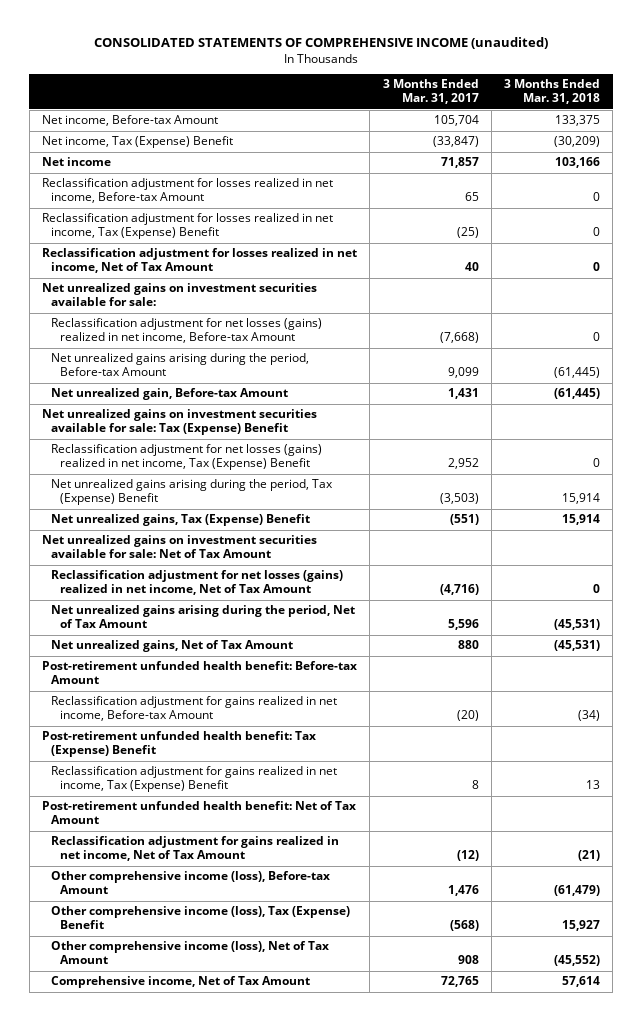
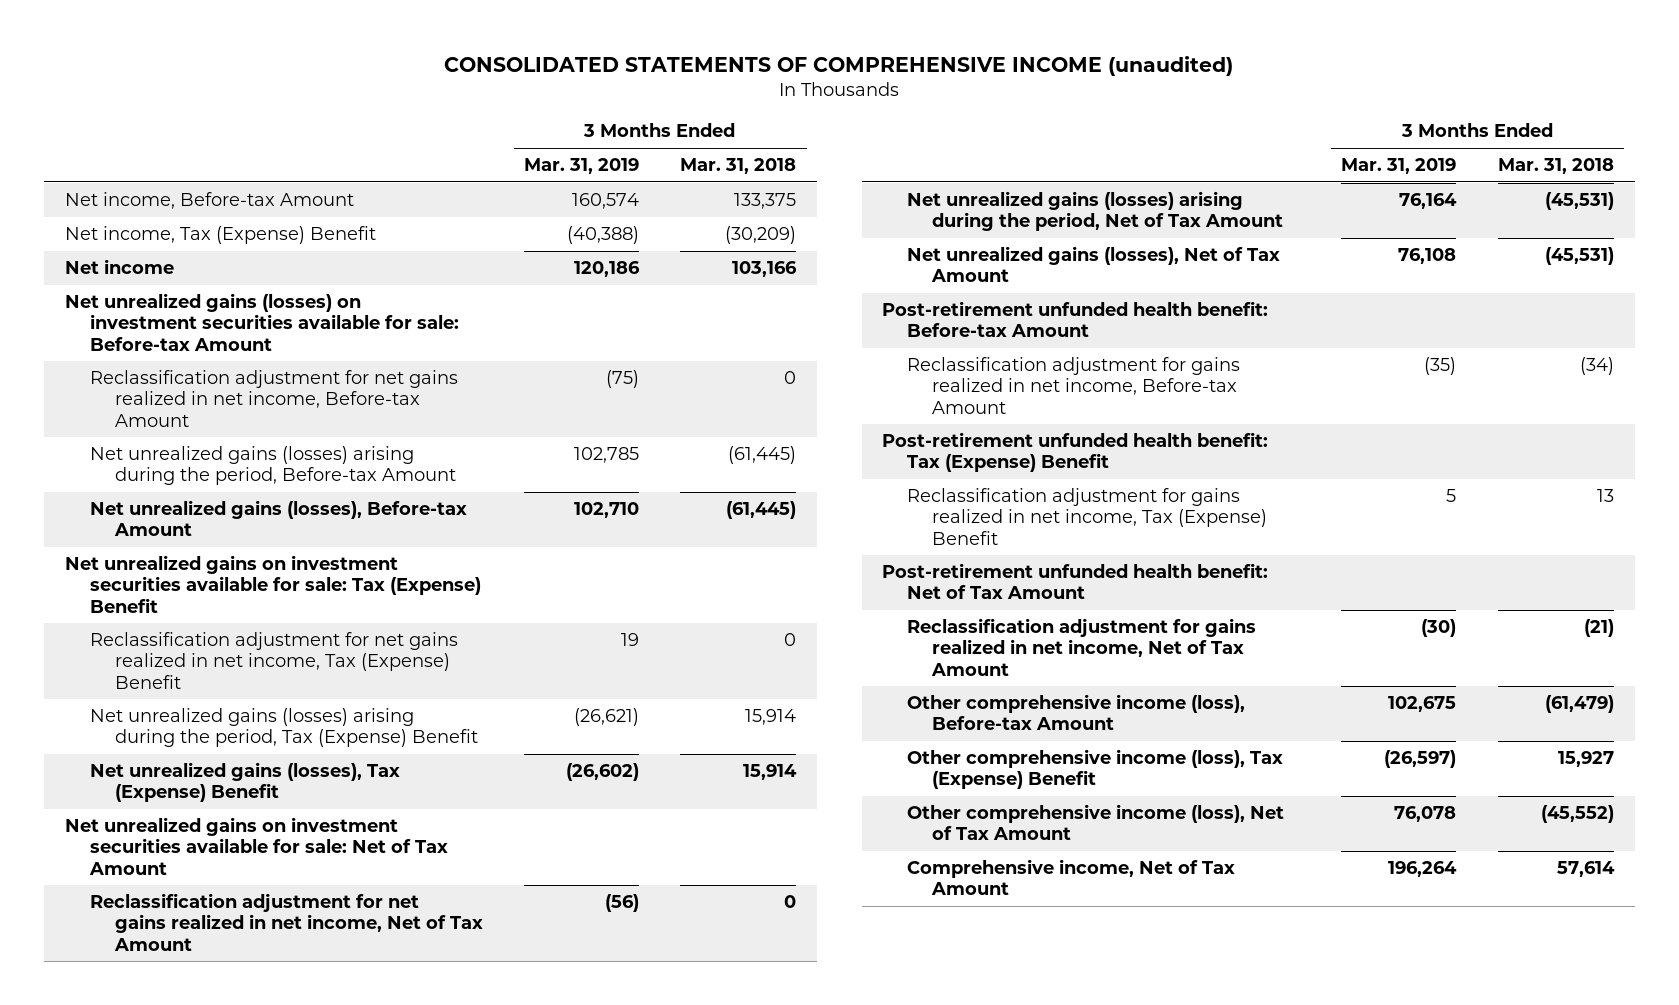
- | 3 Months Ended Mar. 31, 2017 | 3 Months Ended Mar. 31, 2018
+ | 3 Months Ended Mar. 31, 2019 | 3 Months Ended Mar. 31, 2018
- Reclassification adjustment for losses realized in net income, Before-tax Amount | 65 | 0
- Reclassification adjustment for losses realized in net income, Tax (Expense) Benefit | (25) | 0
- Reclassification adjustment for losses realized in net income, Net of Tax Amount | 40 | 0
- Net unrealized gains on investment securities available for sale:
- Reclassification adjustment for net losses (gains) realized in net income, Before-tax Amount | (7,668) | 0
- Net unrealized gains arising during the period, Before-tax Amount | 9,099 | (61,445)
- Net unrealized gain, Before-tax Amount | 1,431 | (61,445)
+ Net unrealized gains (losses) on investment securities available for sale: Before-tax Amount
+ Reclassification adjustment for net gains realized in net income, Before-tax Amount | (75) | 0
+ Net unrealized gains (losses) arising during the period, Before-tax Amount | 102,785 | (61,445)
+ Net unrealized gains (losses), Before-tax Amount | 102,710 | (61,445)
- Reclassification adjustment for net losses (gains) realized in net income, Tax (Expense) Benefit | 2,952 | 0
- Net unrealized gains arising during the period, Tax (Expense) Benefit | (3,503) | 15,914
- Net unrealized gains, Tax (Expense) Benefit | (551) | 15,914
+ Reclassification adjustment for net gains realized in net income, Tax (Expense) Benefit | 19 | 0
+ Net unrealized gains (losses) arising during the period, Tax (Expense) Benefit | (26,621) | 15,914
+ Net unrealized gains (losses), Tax (Expense) Benefit | (26,602) | 15,914
- Reclassification adjustment for net losses (gains) realized in net income, Net of Tax Amount | (4,716) | 0
- Net unrealized gains arising during the period, Net of Tax Amount | 5,596 | (45,531)
- Net unrealized gains, Net of Tax Amount | 880 | (45,531)
+ Reclassification adjustment for net gains realized in net income, Net of Tax Amount | (56) | 0
+ Net unrealized gains (losses) arising during the period, Net of Tax Amount | 76,164 | (45,531)
+ Net unrealized gains (losses), Net of Tax Amount | 76,108 | (45,531)

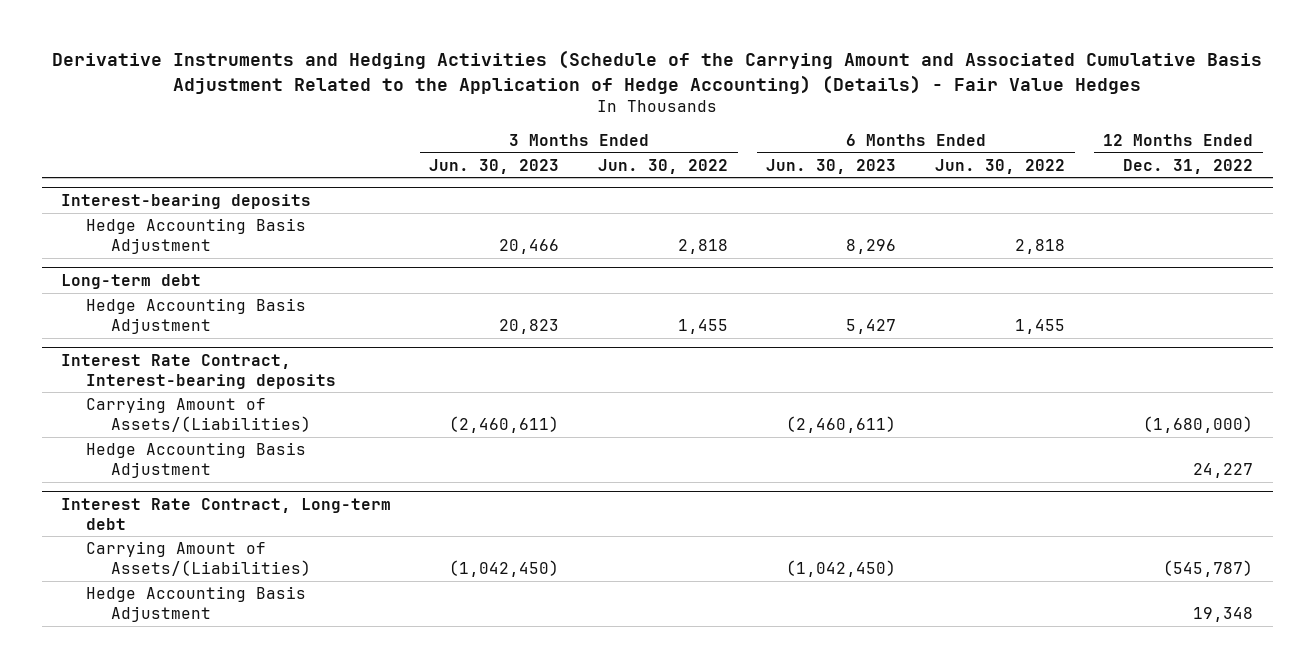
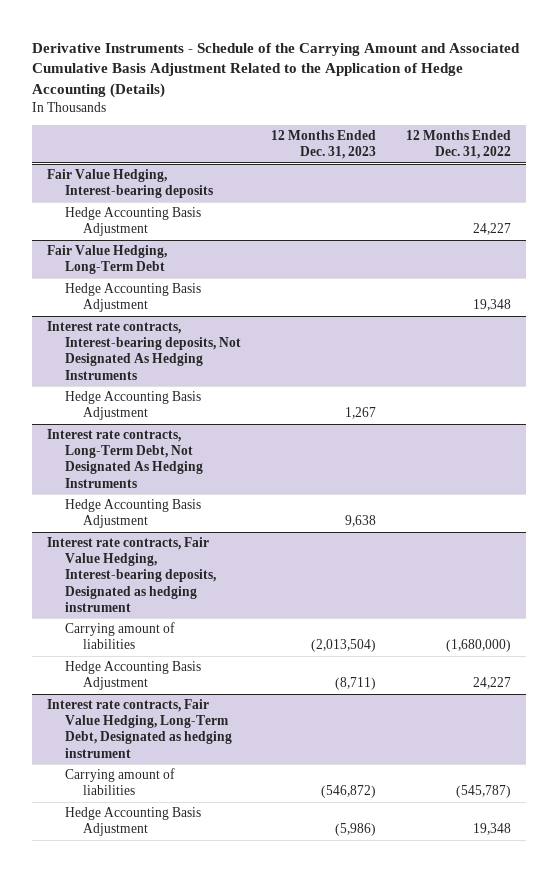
- Derivative Instruments and Hedging Activities (Schedule of the Carrying Amount and Associated Cumulative Basis Adjustment Related to the Application of Hedge Accounting) (Details) - Fair Value Hedges
+ Derivative Instruments - Schedule of the Carrying Amount and Associated Cumulative Basis Adjustment Related to the Application of Hedge Accounting (Details)
- | 3 Months Ended Jun. 30, 2023 | 3 Months Ended Jun. 30, 2022 | 6 Months Ended Jun. 30, 2023 | 6 Months Ended Jun. 30, 2022 | 12 Months Ended Dec. 31, 2022
+ | 12 Months Ended Dec. 31, 2023 | 12 Months Ended Dec. 31, 2022
- Interest-bearing deposits
+ Fair Value Hedging, Interest-bearing deposits
+ Hedge Accounting Basis Adjustment | | 24,227
+ Fair Value Hedging, Long-Term Debt
+ Hedge Accounting Basis Adjustment | | 19,348
+ Interest rate contracts, Interest-bearing deposits, Not Designated As Hedging Instruments
- Long-term debt
+ Interest rate contracts, Long-Term Debt, Not Designated As Hedging Instruments
- Interest Rate Contract, Interest-bearing deposits
- Carrying Amount of Assets/(Liabilities) | (2,460,611) | | (2,460,611) | | (1,680,000)
+ Interest rate contracts, Fair Value Hedging, Interest-bearing deposits, Designated as hedging instrument
+ Carrying amount of liabilities | (2,013,504) | (1,680,000)
- Interest Rate Contract, Long-term debt
- Carrying Amount of Assets/(Liabilities) | (1,042,450) | | (1,042,450) | | (545,787)
+ Interest rate contracts, Fair Value Hedging, Long-Term Debt, Designated as hedging instrument
+ Carrying amount of liabilities | (546,872) | (545,787)

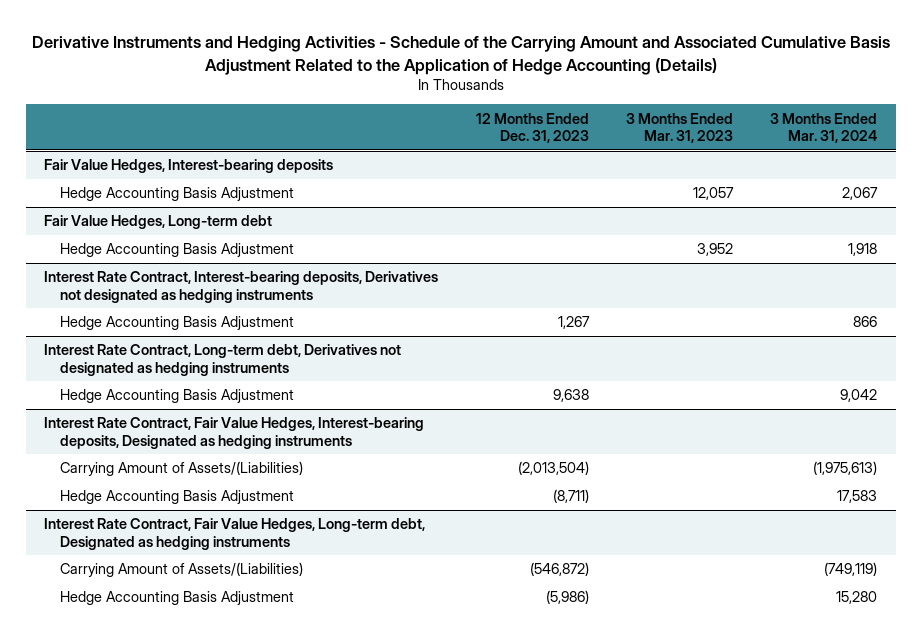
- Derivative Instruments - Schedule of the Carrying Amount and Associated Cumulative Basis Adjustment Related to the Application of Hedge Accounting (Details)
+ Derivative Instruments and Hedging Activities - Schedule of the Carrying Amount and Associated Cumulative Basis Adjustment Related to the Application of Hedge Accounting (Details)
- | 12 Months Ended Dec. 31, 2023 | 12 Months Ended Dec. 31, 2022
+ | 12 Months Ended Dec. 31, 2023 | 3 Months Ended Mar. 31, 2023 | 3 Months Ended Mar. 31, 2024
- Fair Value Hedging, Interest-bearing deposits
+ Fair Value Hedges, Interest-bearing deposits
- Fair Value Hedging, Long-Term Debt
+ Fair Value Hedges, Long-term debt
- Interest rate contracts, Interest-bearing deposits, Not Designated As Hedging Instruments
+ Interest Rate Contract, Interest-bearing deposits, Derivatives not designated as hedging instruments
- Interest rate contracts, Long-Term Debt, Not Designated As Hedging Instruments
+ Interest Rate Contract, Long-term debt, Derivatives not designated as hedging instruments
- Interest rate contracts, Fair Value Hedging, Interest-bearing deposits, Designated as hedging instrument
- Carrying amount of liabilities | (2,013,504) | (1,680,000)
+ Interest Rate Contract, Fair Value Hedges, Interest-bearing deposits, Designated as hedging instruments
+ Carrying Amount of Assets/(Liabilities) | (2,013,504) | | (1,975,613)
- Interest rate contracts, Fair Value Hedging, Long-Term Debt, Designated as hedging instrument
- Carrying amount of liabilities | (546,872) | (545,787)
+ Interest Rate Contract, Fair Value Hedges, Long-term debt, Designated as hedging instruments
+ Carrying Amount of Assets/(Liabilities) | (546,872) | | (749,119)

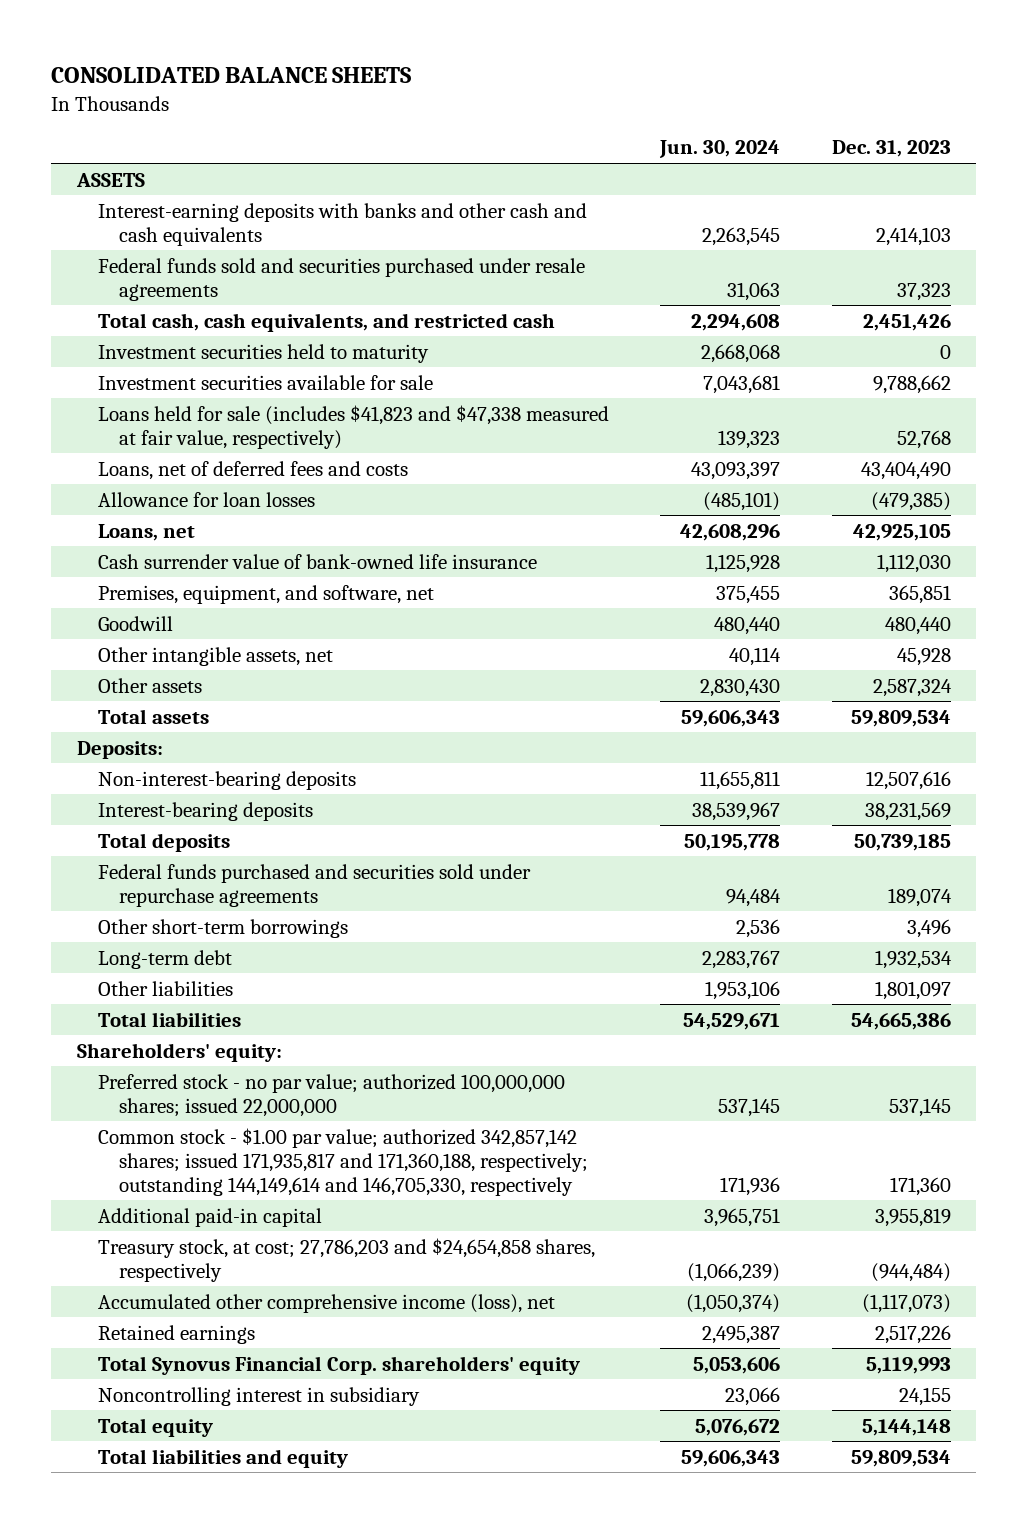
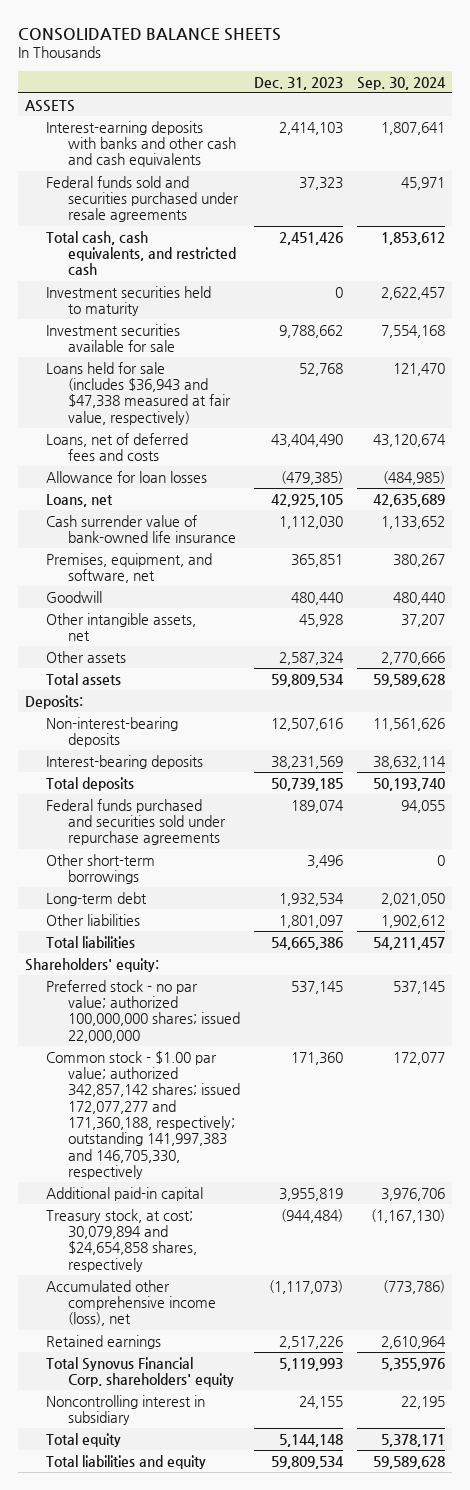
- | Jun. 30, 2024 | Dec. 31, 2023
+ | Dec. 31, 2023 | Sep. 30, 2024
- Loans held for sale (includes $41,823 and $47,338 measured at fair value, respectively) | 139,323 | 52,768
+ Loans held for sale (includes $36,943 and $47,338 measured at fair value, respectively) | 52,768 | 121,470
- Common stock - $1.00 par value; authorized 342,857,142 shares; issued 171,935,817 and 171,360,188, respectively; outstanding 144,149,614 and 146,705,330, respectively | 171,936 | 171,360
+ Common stock - $1.00 par value; authorized 342,857,142 shares; issued 172,077,277 and 171,360,188, respectively; outstanding 141,997,383 and 146,705,330, respectively | 171,360 | 172,077
- Treasury stock, at cost; 27,786,203 and $24,654,858 shares, respectively | (1,066,239) | (944,484)
+ Treasury stock, at cost; 30,079,894 and $24,654,858 shares, respectively | (944,484) | (1,167,130)

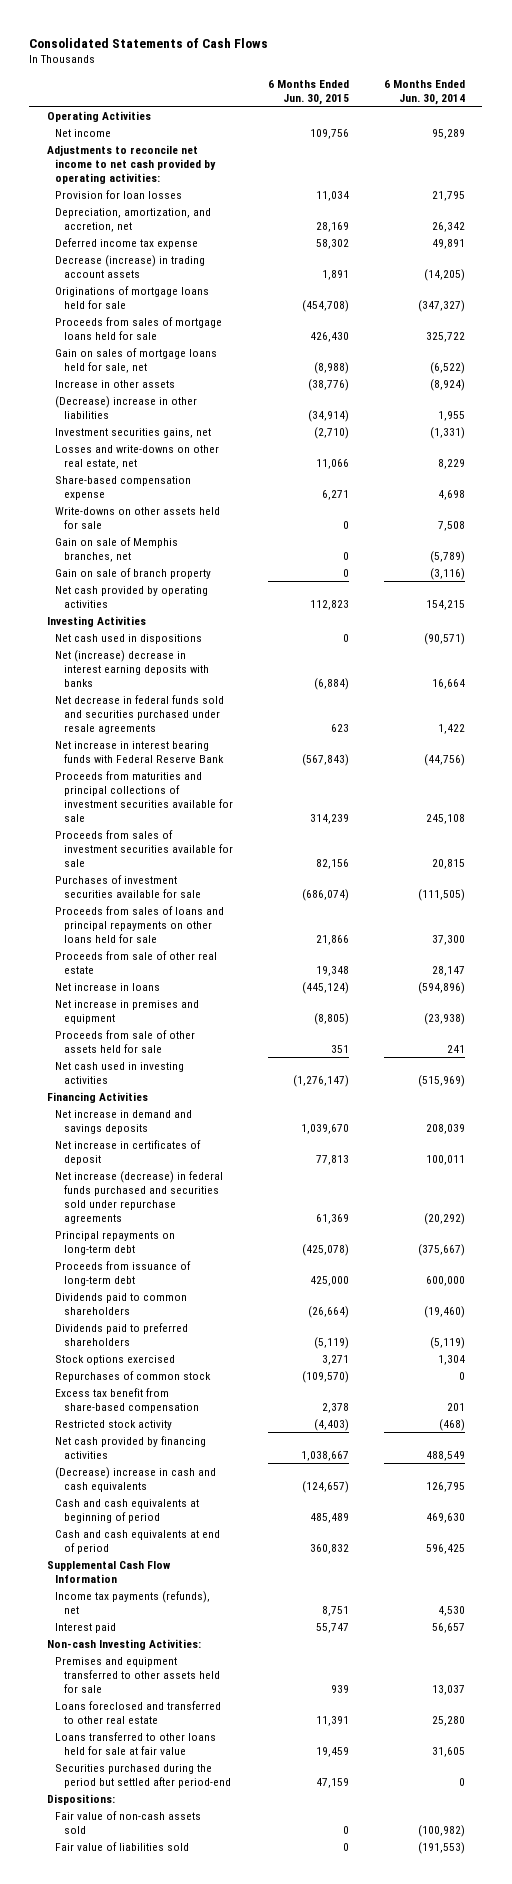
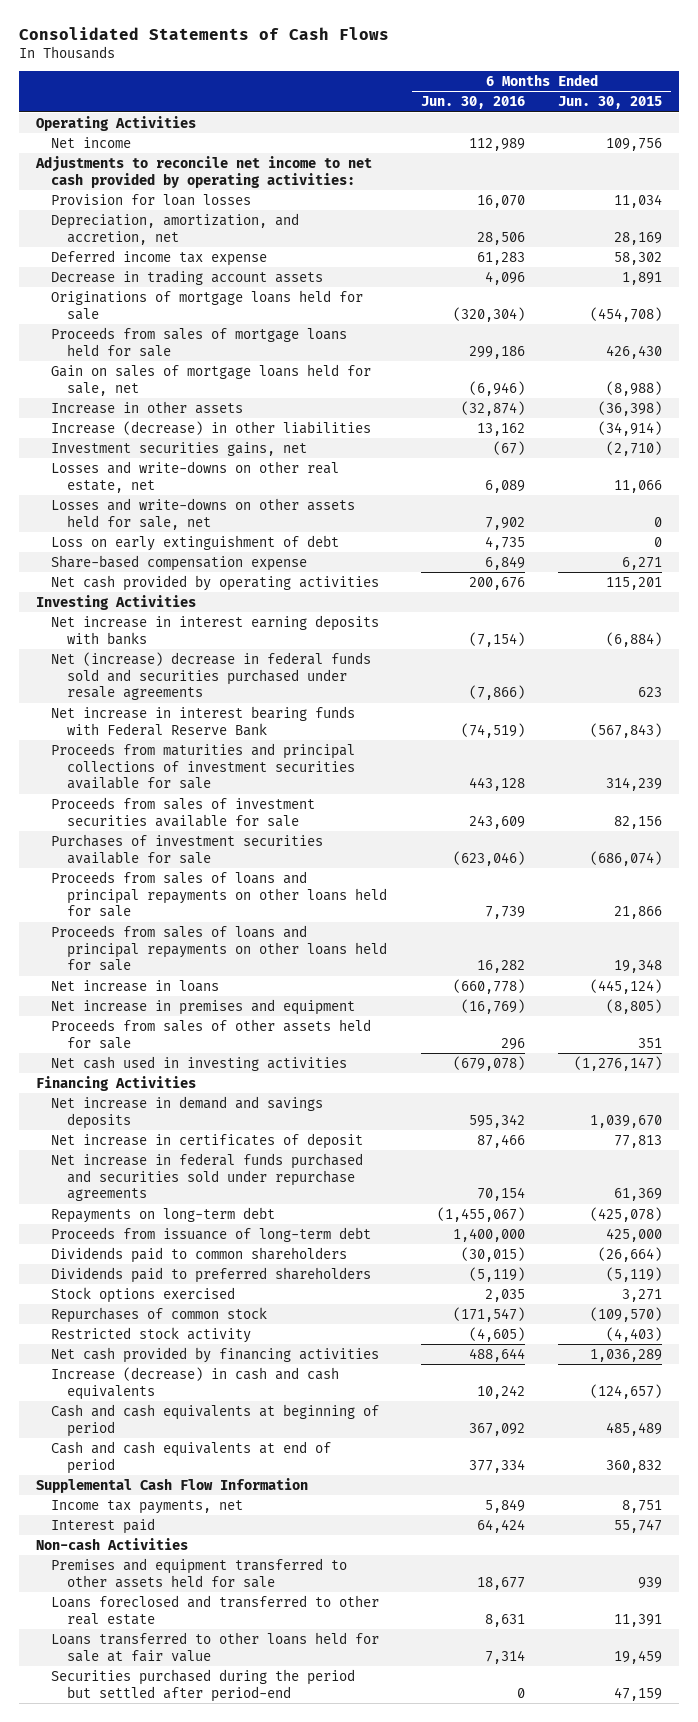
- | 6 Months Ended Jun. 30, 2015 | 6 Months Ended Jun. 30, 2014
+ | 6 Months Ended Jun. 30, 2016 | 6 Months Ended Jun. 30, 2015
- Decrease (increase) in trading account assets | 1,891 | (14,205)
+ Decrease in trading account assets | 4,096 | 1,891
- Increase in other assets | (38,776) | (8,924)
- (Decrease) increase in other liabilities | (34,914) | 1,955
+ Increase in other assets | (32,874) | (36,398)
+ Increase (decrease) in other liabilities | 13,162 | (34,914)
+ Losses and write-downs on other assets held for sale, net | 7,902 | 0
+ Loss on early extinguishment of debt | 4,735 | 0
- Write-downs on other assets held for sale | 0 | 7,508
- Gain on sale of Memphis branches, net | 0 | (5,789)
- Gain on sale of branch property | 0 | (3,116)
- Net cash provided by operating activities | 112,823 | 154,215
+ Net cash provided by operating activities | 200,676 | 115,201
- Net cash used in dispositions | 0 | (90,571)
- Net (increase) decrease in interest earning deposits with banks | (6,884) | 16,664
- Net decrease in federal funds sold and securities purchased under resale agreements | 623 | 1,422
+ Net increase in interest earning deposits with banks | (7,154) | (6,884)
+ Net (increase) decrease in federal funds sold and securities purchased under resale agreements | (7,866) | 623
- Proceeds from sale of other real estate | 19,348 | 28,147
+ Proceeds from sales of loans and principal repayments on other loans held for sale | 16,282 | 19,348
- Proceeds from sale of other assets held for sale | 351 | 241
+ Proceeds from sales of other assets held for sale | 296 | 351
- Net increase (decrease) in federal funds purchased and securities sold under repurchase agreements | 61,369 | (20,292)
- Principal repayments on long-term debt | (425,078) | (375,667)
+ Net increase in federal funds purchased and securities sold under repurchase agreements | 70,154 | 61,369
+ Repayments on long-term debt | (1,455,067) | (425,078)
- Excess tax benefit from share-based compensation | 2,378 | 201
- Net cash provided by financing activities | 1,038,667 | 488,549
- (Decrease) increase in cash and cash equivalents | (124,657) | 126,795
+ Net cash provided by financing activities | 488,644 | 1,036,289
+ Increase (decrease) in cash and cash equivalents | 10,242 | (124,657)
- Income tax payments (refunds), net | 8,751 | 4,530
+ Income tax payments, net | 5,849 | 8,751
- Non-cash Investing Activities:
+ Non-cash Activities
- Dispositions:
- Fair value of non-cash assets sold | 0 | (100,982)
- Fair value of liabilities sold | 0 | (191,553)

